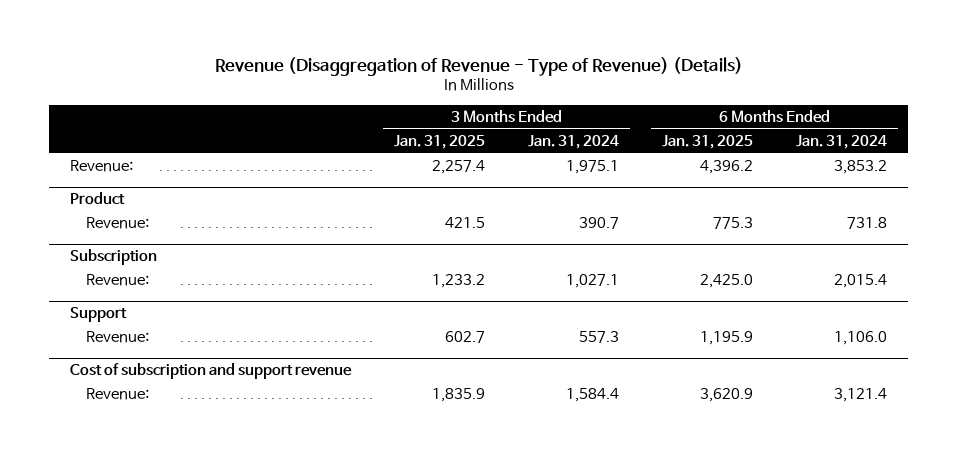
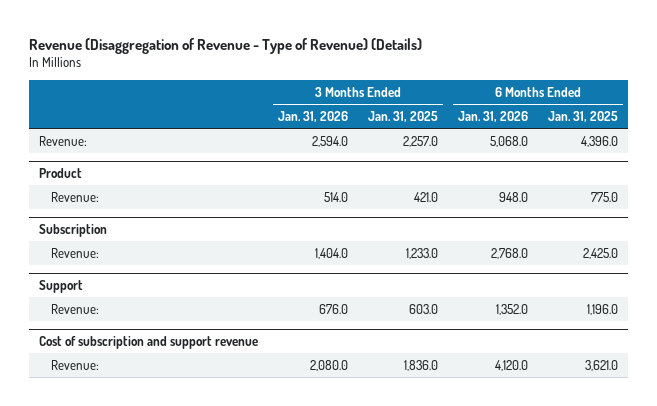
- | 3 Months Ended Jan. 31, 2025 | 3 Months Ended Jan. 31, 2024 | 6 Months Ended Jan. 31, 2025 | 6 Months Ended Jan. 31, 2024
+ | 3 Months Ended Jan. 31, 2026 | 3 Months Ended Jan. 31, 2025 | 6 Months Ended Jan. 31, 2026 | 6 Months Ended Jan. 31, 2025
- Revenue: | 2,257.4 | 1,975.1 | 4,396.2 | 3,853.2
+ Revenue: | 2,594.0 | 2,257.0 | 5,068.0 | 4,396.0
@ Product
- Revenue: | 421.5 | 390.7 | 775.3 | 731.8
+ Revenue: | 514.0 | 421.0 | 948.0 | 775.0
@ Subscription
- Revenue: | 1,233.2 | 1,027.1 | 2,425.0 | 2,015.4
+ Revenue: | 1,404.0 | 1,233.0 | 2,768.0 | 2,425.0
@ Support
- Revenue: | 602.7 | 557.3 | 1,195.9 | 1,106.0
+ Revenue: | 676.0 | 603.0 | 1,352.0 | 1,196.0
@ Cost of subscription and support revenue
- Revenue: | 1,835.9 | 1,584.4 | 3,620.9 | 3,121.4
+ Revenue: | 2,080.0 | 1,836.0 | 4,120.0 | 3,621.0

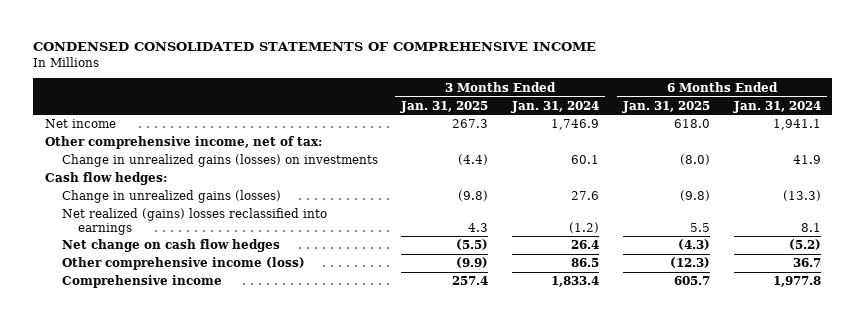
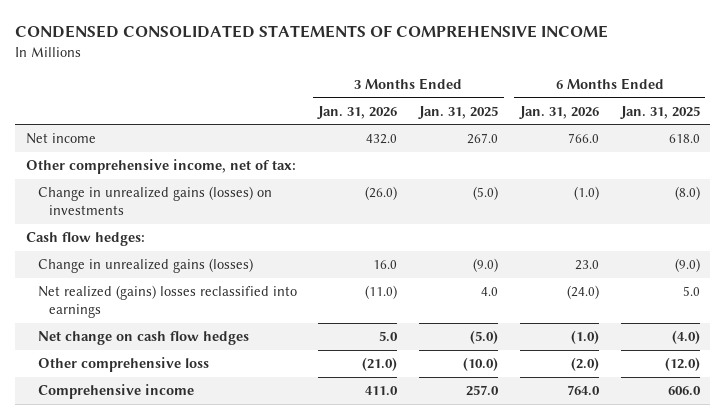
- | 3 Months Ended Jan. 31, 2025 | 3 Months Ended Jan. 31, 2024 | 6 Months Ended Jan. 31, 2025 | 6 Months Ended Jan. 31, 2024
+ | 3 Months Ended Jan. 31, 2026 | 3 Months Ended Jan. 31, 2025 | 6 Months Ended Jan. 31, 2026 | 6 Months Ended Jan. 31, 2025
- Net income | 267.3 | 1,746.9 | 618.0 | 1,941.1
+ Net income | 432.0 | 267.0 | 766.0 | 618.0
- Change in unrealized gains (losses) on investments | (4.4) | 60.1 | (8.0) | 41.9
+ Change in unrealized gains (losses) on investments | (26.0) | (5.0) | (1.0) | (8.0)
- Change in unrealized gains (losses) | (9.8) | 27.6 | (9.8) | (13.3)
- Net realized (gains) losses reclassified into earnings | 4.3 | (1.2) | 5.5 | 8.1
- Net change on cash flow hedges | (5.5) | 26.4 | (4.3) | (5.2)
- Other comprehensive income (loss) | (9.9) | 86.5 | (12.3) | 36.7
- Comprehensive income | 257.4 | 1,833.4 | 605.7 | 1,977.8
+ Change in unrealized gains (losses) | 16.0 | (9.0) | 23.0 | (9.0)
+ Net realized (gains) losses reclassified into earnings | (11.0) | 4.0 | (24.0) | 5.0
+ Net change on cash flow hedges | 5.0 | (5.0) | (1.0) | (4.0)
+ Other comprehensive loss | (21.0) | (10.0) | (2.0) | (12.0)
+ Comprehensive income | 411.0 | 257.0 | 764.0 | 606.0

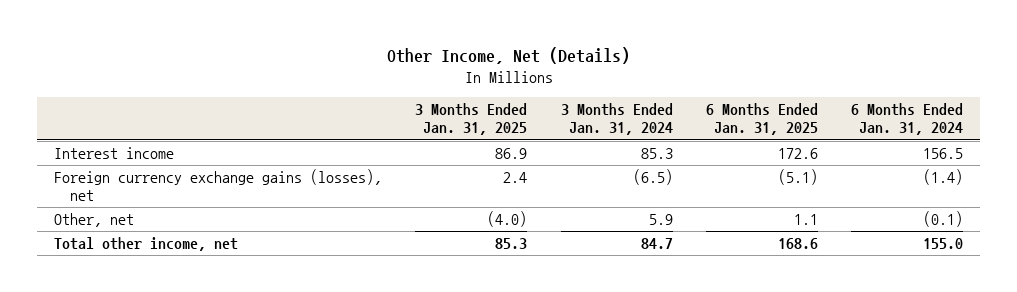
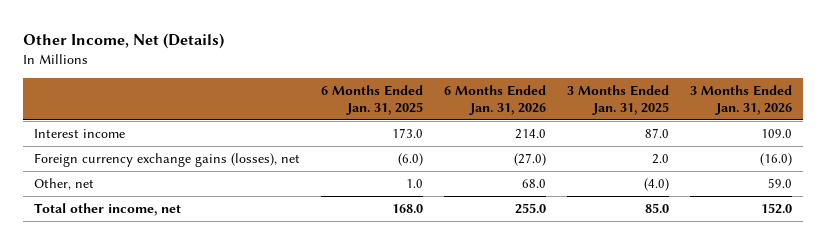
- | 3 Months Ended Jan. 31, 2025 | 3 Months Ended Jan. 31, 2024 | 6 Months Ended Jan. 31, 2025 | 6 Months Ended Jan. 31, 2024
+ | 6 Months Ended Jan. 31, 2025 | 6 Months Ended Jan. 31, 2026 | 3 Months Ended Jan. 31, 2025 | 3 Months Ended Jan. 31, 2026
- Interest income | 86.9 | 85.3 | 172.6 | 156.5
- Foreign currency exchange gains (losses), net | 2.4 | (6.5) | (5.1) | (1.4)
- Other, net | (4.0) | 5.9 | 1.1 | (0.1)
- Total other income, net | 85.3 | 84.7 | 168.6 | 155.0
+ Interest income | 173.0 | 214.0 | 87.0 | 109.0
+ Foreign currency exchange gains (losses), net | (6.0) | (27.0) | 2.0 | (16.0)
+ Other, net | 1.0 | 68.0 | (4.0) | 59.0
+ Total other income, net | 168.0 | 255.0 | 85.0 | 152.0

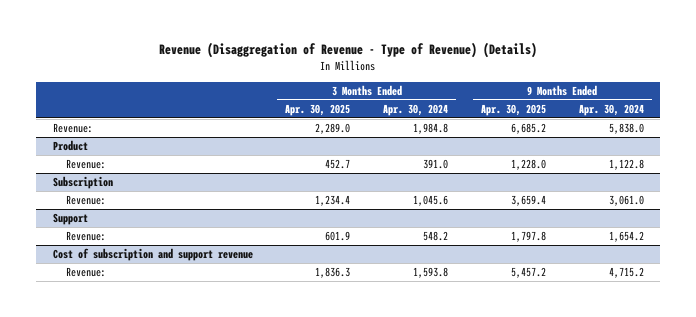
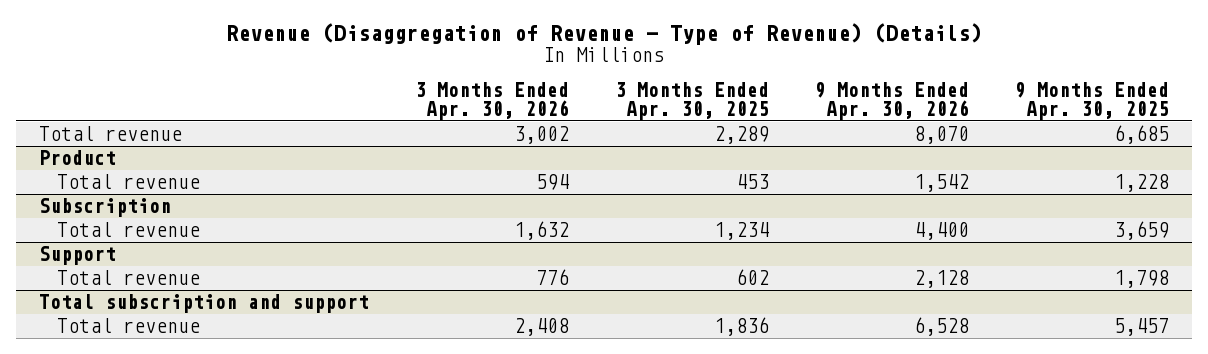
- | 3 Months Ended Apr. 30, 2025 | 3 Months Ended Apr. 30, 2024 | 9 Months Ended Apr. 30, 2025 | 9 Months Ended Apr. 30, 2024
+ | 3 Months Ended Apr. 30, 2026 | 3 Months Ended Apr. 30, 2025 | 9 Months Ended Apr. 30, 2026 | 9 Months Ended Apr. 30, 2025
- Revenue: | 2,289.0 | 1,984.8 | 6,685.2 | 5,838.0
+ Total revenue | 3,002 | 2,289 | 8,070 | 6,685
@ Product
- Revenue: | 452.7 | 391.0 | 1,228.0 | 1,122.8
+ Total revenue | 594 | 453 | 1,542 | 1,228
@ Subscription
- Revenue: | 1,234.4 | 1,045.6 | 3,659.4 | 3,061.0
+ Total revenue | 1,632 | 1,234 | 4,400 | 3,659
@ Support
- Revenue: | 601.9 | 548.2 | 1,797.8 | 1,654.2
- Cost of subscription and support revenue
- Revenue: | 1,836.3 | 1,593.8 | 5,457.2 | 4,715.2
@ Support
+ Total revenue | 776 | 602 | 2,128 | 1,798
+ Total subscription and support
+ Total revenue | 2,408 | 1,836 | 6,528 | 5,457

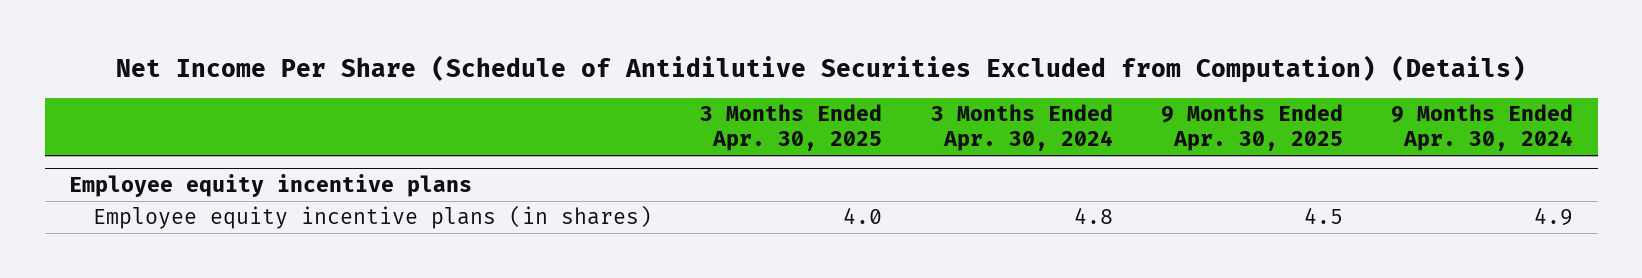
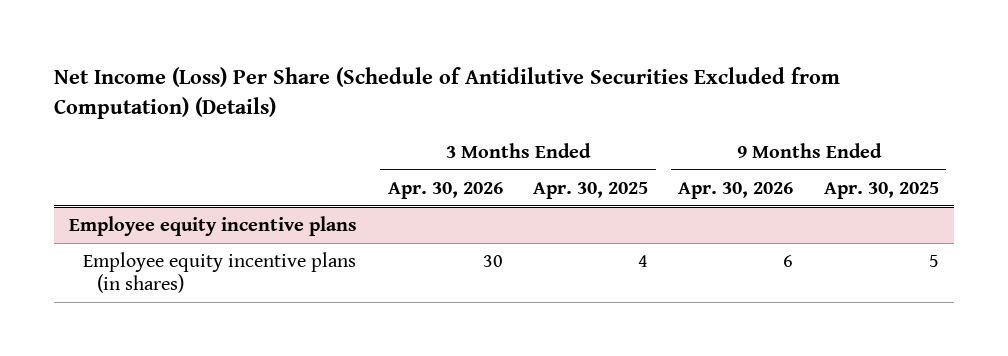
- Net Income Per Share (Schedule of Antidilutive Securities Excluded from Computation) (Details)
+ Net Income (Loss) Per Share (Schedule of Antidilutive Securities Excluded from Computation) (Details)
- | 3 Months Ended Apr. 30, 2025 | 3 Months Ended Apr. 30, 2024 | 9 Months Ended Apr. 30, 2025 | 9 Months Ended Apr. 30, 2024
+ | 3 Months Ended Apr. 30, 2026 | 3 Months Ended Apr. 30, 2025 | 9 Months Ended Apr. 30, 2026 | 9 Months Ended Apr. 30, 2025
@ Employee equity incentive plans
- Employee equity incentive plans (in shares) | 4.0 | 4.8 | 4.5 | 4.9
+ Employee equity incentive plans (in shares) | 30 | 4 | 6 | 5

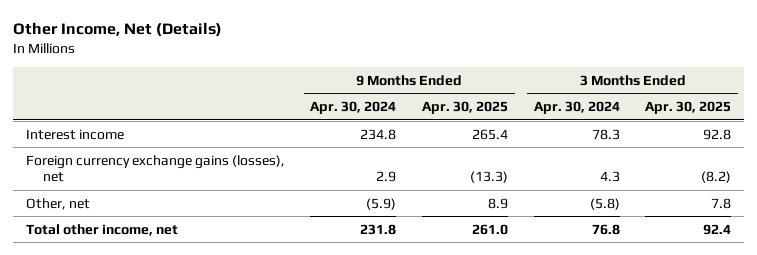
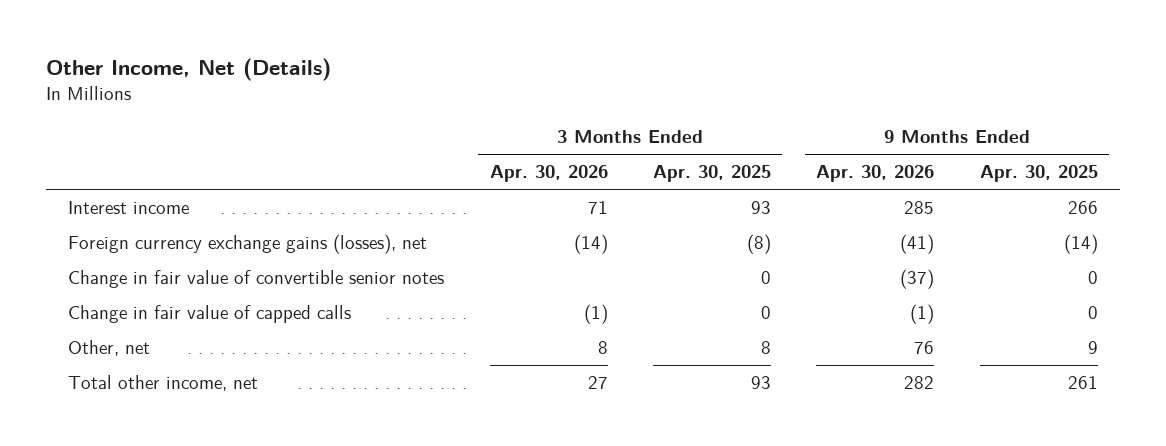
- | 9 Months Ended Apr. 30, 2024 | 9 Months Ended Apr. 30, 2025 | 3 Months Ended Apr. 30, 2024 | 3 Months Ended Apr. 30, 2025
+ | 3 Months Ended Apr. 30, 2026 | 3 Months Ended Apr. 30, 2025 | 9 Months Ended Apr. 30, 2026 | 9 Months Ended Apr. 30, 2025
- Interest income | 234.8 | 265.4 | 78.3 | 92.8
- Foreign currency exchange gains (losses), net | 2.9 | (13.3) | 4.3 | (8.2)
- Other, net | (5.9) | 8.9 | (5.8) | 7.8
- Total other income, net | 231.8 | 261.0 | 76.8 | 92.4
+ Interest income | 71 | 93 | 285 | 266
+ Foreign currency exchange gains (losses), net | (14) | (8) | (41) | (14)
+ Change in fair value of convertible senior notes | | 0 | (37) | 0
+ Change in fair value of capped calls | (1) | 0 | (1) | 0
+ Other, net | 8 | 8 | 76 | 9
+ Total other income, net | 27 | 93 | 282 | 261

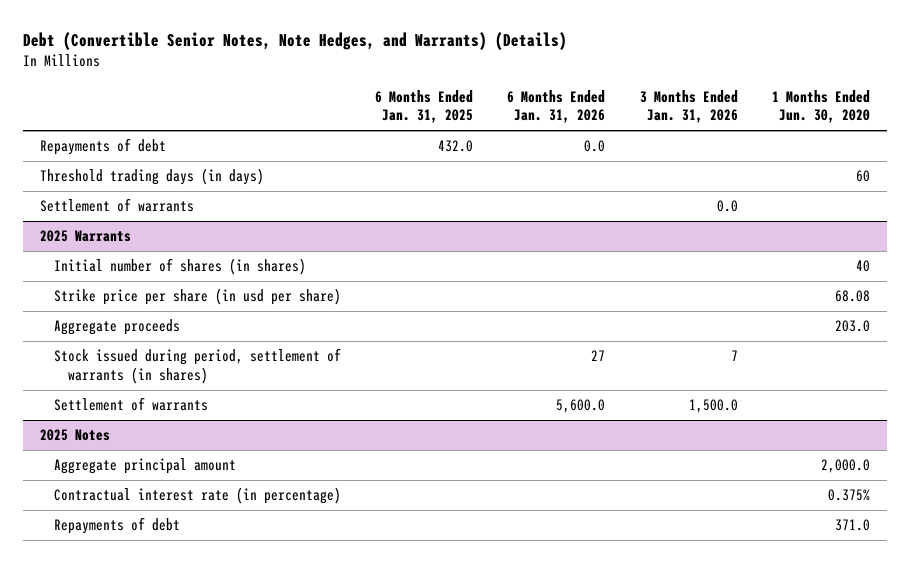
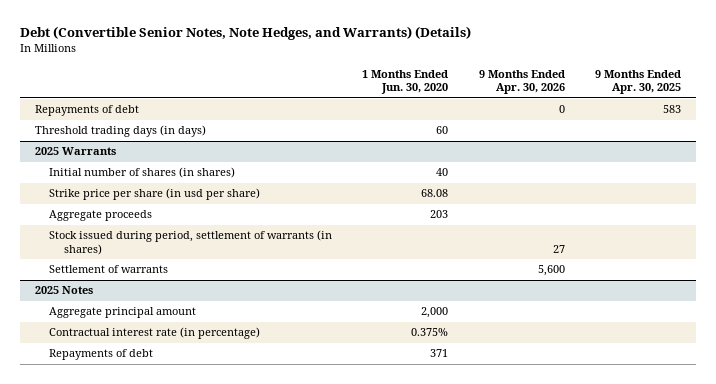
- | 6 Months Ended Jan. 31, 2025 | 6 Months Ended Jan. 31, 2026 | 3 Months Ended Jan. 31, 2026 | 1 Months Ended Jun. 30, 2020
+ | 1 Months Ended Jun. 30, 2020 | 9 Months Ended Apr. 30, 2026 | 9 Months Ended Apr. 30, 2025
- Settlement of warrants | | | 0.0 |
@ 2025 Warrants
- Aggregate proceeds | | | | 203.0
+ Aggregate proceeds | 203 | |
@ 2025 Notes
- Aggregate principal amount | | | | 2,000.0
+ Aggregate principal amount | 2,000 | |
- Repayments of debt | | | | 371.0
+ Repayments of debt | 371 | |

